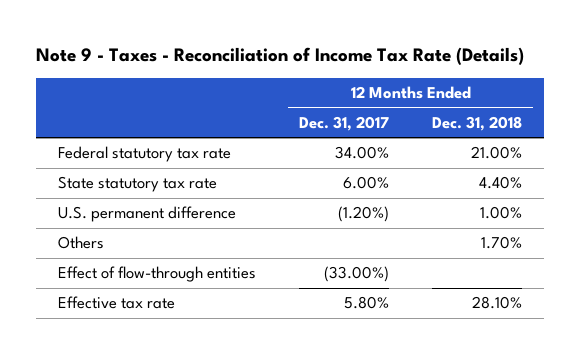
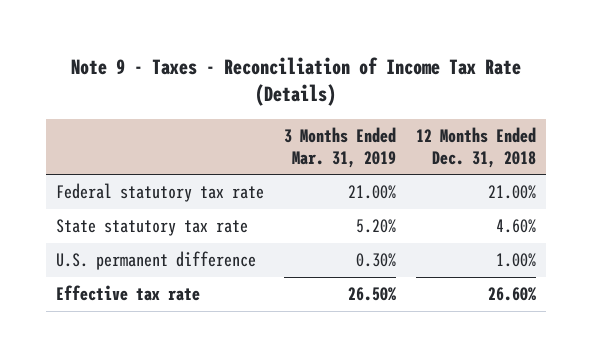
- | 12 Months Ended Dec. 31, 2017 | 12 Months Ended Dec. 31, 2018
+ | 3 Months Ended Mar. 31, 2019 | 12 Months Ended Dec. 31, 2018
- State statutory tax rate | 6.00% | 4.40%
+ State statutory tax rate | 5.20% | 4.60%
- Others | | 1.70%
- Effect of flow-through entities | (33.00%) |
- Effective tax rate | 5.80% | 28.10%
+ Effective tax rate | 26.50% | 26.60%

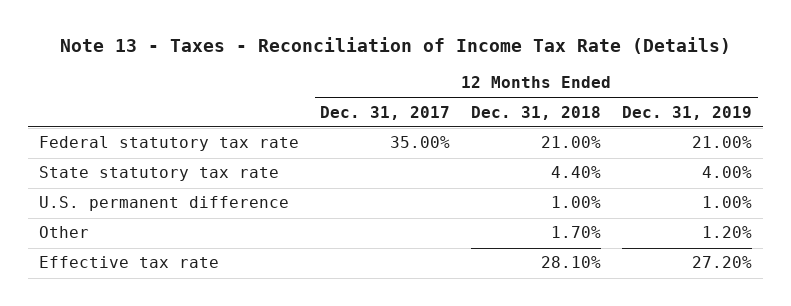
- Note 9 - Taxes - Reconciliation of Income Tax Rate (Details)
+ Note 13 - Taxes - Reconciliation of Income Tax Rate (Details)
- | 3 Months Ended Mar. 31, 2019 | 12 Months Ended Dec. 31, 2018
+ | 12 Months Ended Dec. 31, 2017 | 12 Months Ended Dec. 31, 2018 | 12 Months Ended Dec. 31, 2019
- State statutory tax rate | 5.20% | 4.60%
+ State statutory tax rate | | 4.40% | 4.00%
- Effective tax rate | 26.50% | 26.60%
+ Other | | 1.70% | 1.20%
+ Effective tax rate | | 28.10% | 27.20%

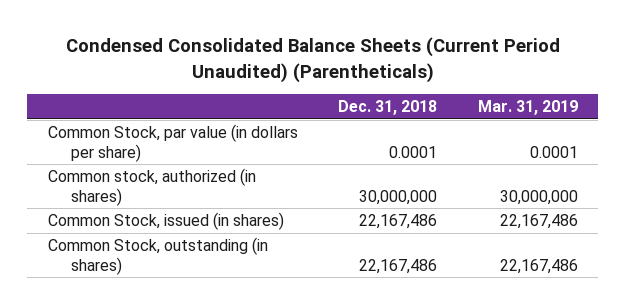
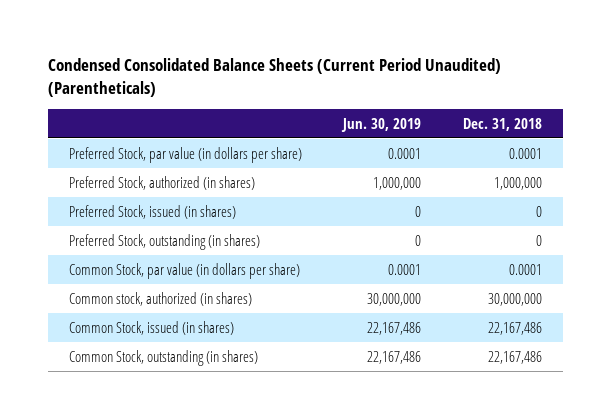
- | Dec. 31, 2018 | Mar. 31, 2019
+ | Jun. 30, 2019 | Dec. 31, 2018
+ Preferred Stock, par value (in dollars per share) | 0.0001 | 0.0001
+ Preferred Stock, authorized (in shares) | 1,000,000 | 1,000,000
+ Preferred Stock, issued (in shares) | 0 | 0
+ Preferred Stock, outstanding (in shares) | 0 | 0

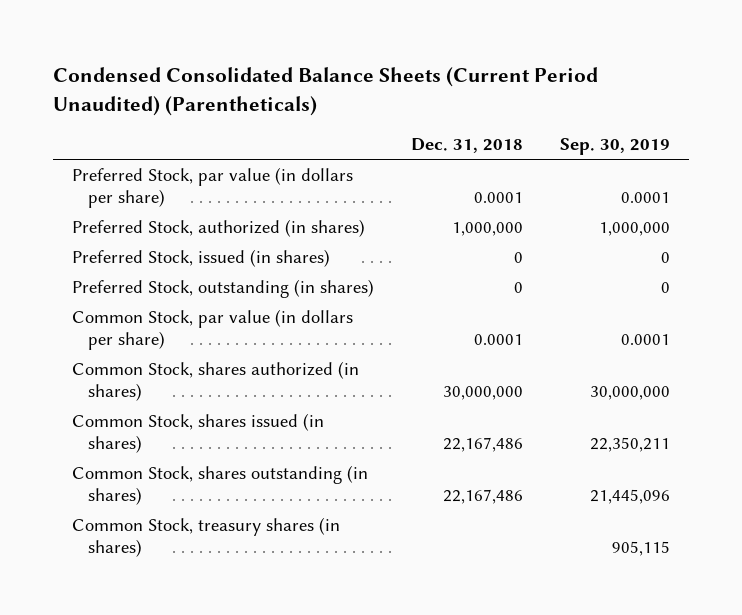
- | Jun. 30, 2019 | Dec. 31, 2018
+ | Dec. 31, 2018 | Sep. 30, 2019
- Common stock, authorized (in shares) | 30,000,000 | 30,000,000
- Common Stock, issued (in shares) | 22,167,486 | 22,167,486
- Common Stock, outstanding (in shares) | 22,167,486 | 22,167,486
+ Common Stock, shares authorized (in shares) | 30,000,000 | 30,000,000
+ Common Stock, shares issued (in shares) | 22,167,486 | 22,350,211
+ Common Stock, shares outstanding (in shares) | 22,167,486 | 21,445,096
+ Common Stock, treasury shares (in shares) | | 905,115

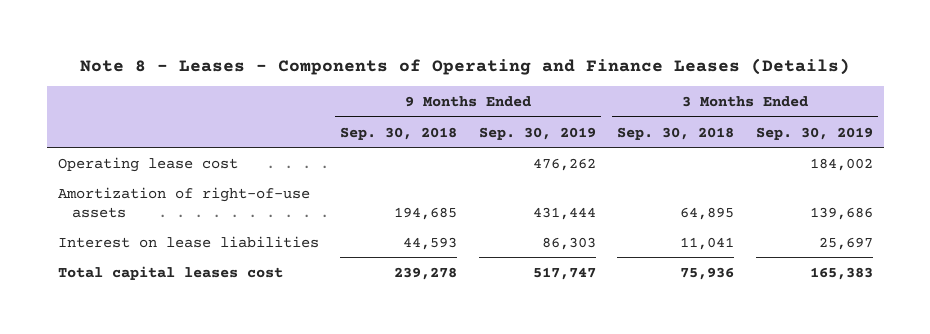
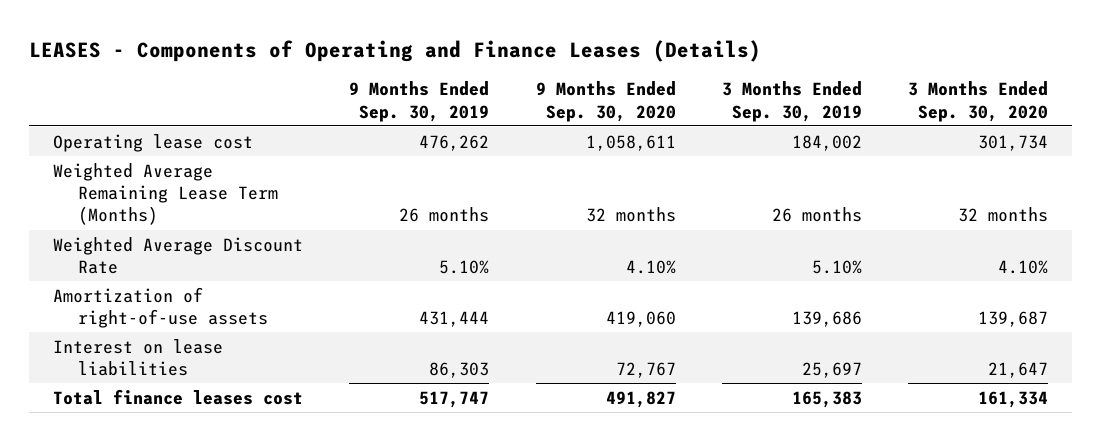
- Note 8 - Leases - Components of Operating and Finance Leases (Details)
+ LEASES - Components of Operating and Finance Leases (Details)
- | 9 Months Ended Sep. 30, 2018 | 9 Months Ended Sep. 30, 2019 | 3 Months Ended Sep. 30, 2018 | 3 Months Ended Sep. 30, 2019
+ | 9 Months Ended Sep. 30, 2019 | 9 Months Ended Sep. 30, 2020 | 3 Months Ended Sep. 30, 2019 | 3 Months Ended Sep. 30, 2020
+ Weighted Average Remaining Lease Term (Months) | 26 months | 32 months | 26 months | 32 months
+ Weighted Average Discount Rate | 5.10% | 4.10% | 5.10% | 4.10%
- Total capital leases cost | 239,278 | 517,747 | 75,936 | 165,383
+ Total finance leases cost | 517,747 | 491,827 | 165,383 | 161,334

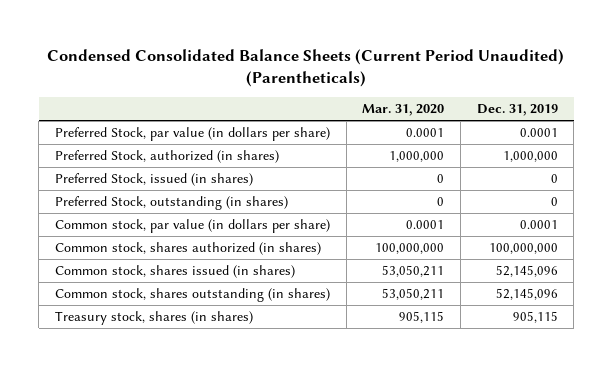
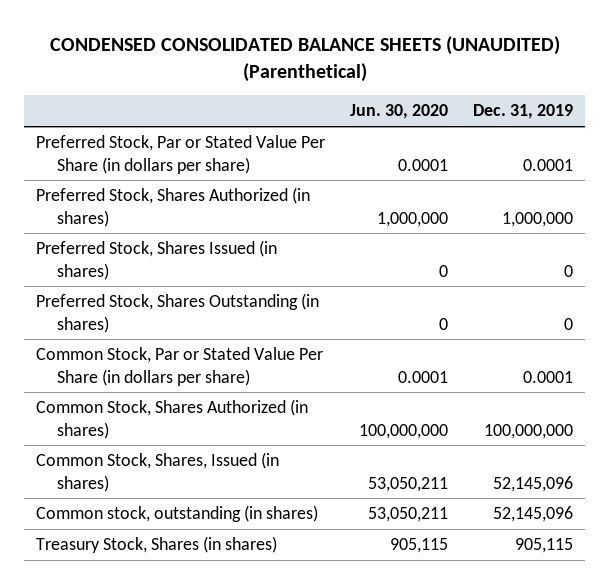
- Condensed Consolidated Balance Sheets (Current Period Unaudited) (Parentheticals)
+ CONDENSED CONSOLIDATED BALANCE SHEETS (UNAUDITED) (Parenthetical)
- | Mar. 31, 2020 | Dec. 31, 2019
+ | Jun. 30, 2020 | Dec. 31, 2019
- Preferred Stock, par value (in dollars per share) | 0.0001 | 0.0001
- Preferred Stock, authorized (in shares) | 1,000,000 | 1,000,000
- Preferred Stock, issued (in shares) | 0 | 0
- Preferred Stock, outstanding (in shares) | 0 | 0
- Common stock, par value (in dollars per share) | 0.0001 | 0.0001
- Common stock, shares authorized (in shares) | 100,000,000 | 100,000,000
- Common stock, shares issued (in shares) | 53,050,211 | 52,145,096
- Common stock, shares outstanding (in shares) | 53,050,211 | 52,145,096
- Treasury stock, shares (in shares) | 905,115 | 905,115
+ Preferred Stock, Par or Stated Value Per Share (in dollars per share) | 0.0001 | 0.0001
+ Preferred Stock, Shares Authorized (in shares) | 1,000,000 | 1,000,000
+ Preferred Stock, Shares Issued (in shares) | 0 | 0
+ Preferred Stock, Shares Outstanding (in shares) | 0 | 0
+ Common Stock, Par or Stated Value Per Share (in dollars per share) | 0.0001 | 0.0001
+ Common Stock, Shares Authorized (in shares) | 100,000,000 | 100,000,000
+ Common Stock, Shares, Issued (in shares) | 53,050,211 | 52,145,096
+ Common stock, outstanding (in shares) | 53,050,211 | 52,145,096
+ Treasury Stock, Shares (in shares) | 905,115 | 905,115

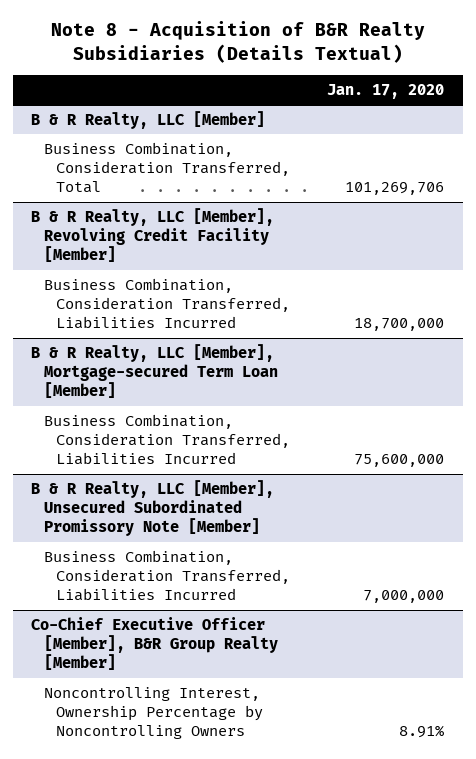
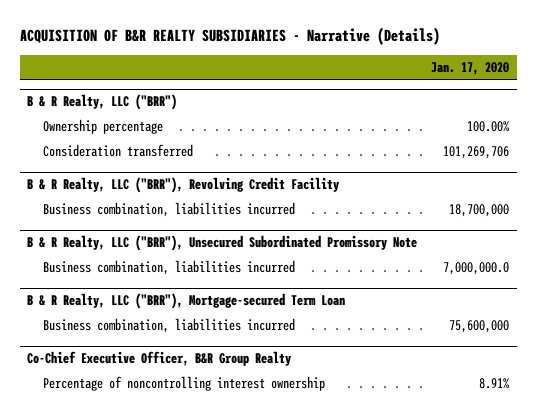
- Note 8 - Acquisition of B&R Realty Subsidiaries (Details Textual)
+ ACQUISITION OF B&R REALTY SUBSIDIARIES - Narrative (Details)
- B & R Realty, LLC [Member]
- Business Combination, Consideration Transferred, Total | 101,269,706
- B & R Realty, LLC [Member], Revolving Credit Facility [Member]
- Business Combination, Consideration Transferred, Liabilities Incurred | 18,700,000
- B & R Realty, LLC [Member], Mortgage-secured Term Loan [Member]
- Business Combination, Consideration Transferred, Liabilities Incurred | 75,600,000
- B & R Realty, LLC [Member], Unsecured Subordinated Promissory Note [Member]
- Business Combination, Consideration Transferred, Liabilities Incurred | 7,000,000
- Co-Chief Executive Officer [Member], B&R Group Realty [Member]
- Noncontrolling Interest, Ownership Percentage by Noncontrolling Owners | 8.91%
+ B & R Realty, LLC ("BRR")
+ Ownership percentage | 100.00%
+ Consideration transferred | 101,269,706
+ B & R Realty, LLC ("BRR"), Revolving Credit Facility
+ Business combination, liabilities incurred | 18,700,000
+ B & R Realty, LLC ("BRR"), Unsecured Subordinated Promissory Note
+ Business combination, liabilities incurred | 7,000,000.0
+ B & R Realty, LLC ("BRR"), Mortgage-secured Term Loan
+ Business combination, liabilities incurred | 75,600,000
+ Co-Chief Executive Officer, B&R Group Realty
+ Percentage of noncontrolling interest ownership | 8.91%

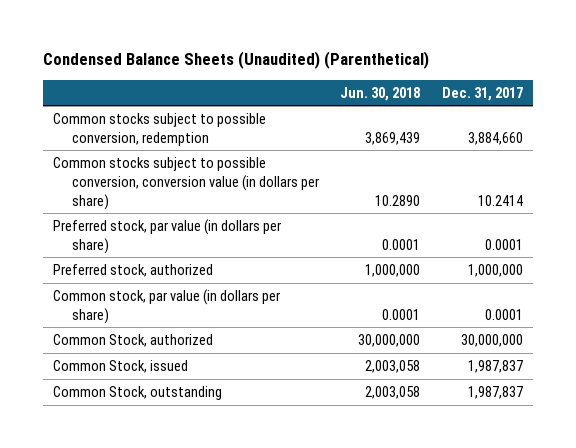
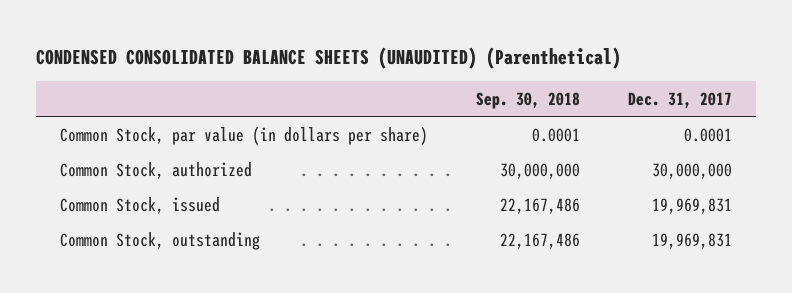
- Condensed Balance Sheets (Unaudited) (Parenthetical)
+ CONDENSED CONSOLIDATED BALANCE SHEETS (UNAUDITED) (Parenthetical)
- | Jun. 30, 2018 | Dec. 31, 2017
+ | Sep. 30, 2018 | Dec. 31, 2017
- Common stocks subject to possible conversion, redemption | 3,869,439 | 3,884,660
- Common stocks subject to possible conversion, conversion value (in dollars per share) | 10.2890 | 10.2414
- Preferred stock, par value (in dollars per share) | 0.0001 | 0.0001
- Preferred stock, authorized | 1,000,000 | 1,000,000
- Common stock, par value (in dollars per share) | 0.0001 | 0.0001
+ Common Stock, par value (in dollars per share) | 0.0001 | 0.0001
- Common Stock, issued | 2,003,058 | 1,987,837
- Common Stock, outstanding | 2,003,058 | 1,987,837
+ Common Stock, issued | 22,167,486 | 19,969,831
+ Common Stock, outstanding | 22,167,486 | 19,969,831

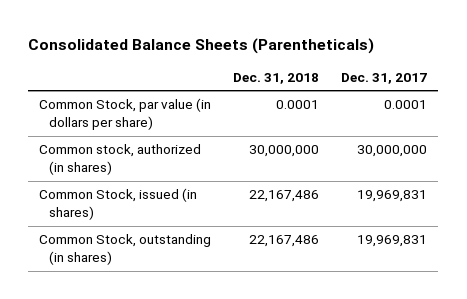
- CONDENSED CONSOLIDATED BALANCE SHEETS (UNAUDITED) (Parenthetical)
+ Consolidated Balance Sheets (Parentheticals)
- | Sep. 30, 2018 | Dec. 31, 2017
+ | Dec. 31, 2018 | Dec. 31, 2017
- Common Stock, authorized | 30,000,000 | 30,000,000
- Common Stock, issued | 22,167,486 | 19,969,831
- Common Stock, outstanding | 22,167,486 | 19,969,831
+ Common stock, authorized (in shares) | 30,000,000 | 30,000,000
+ Common Stock, issued (in shares) | 22,167,486 | 19,969,831
+ Common Stock, outstanding (in shares) | 22,167,486 | 19,969,831

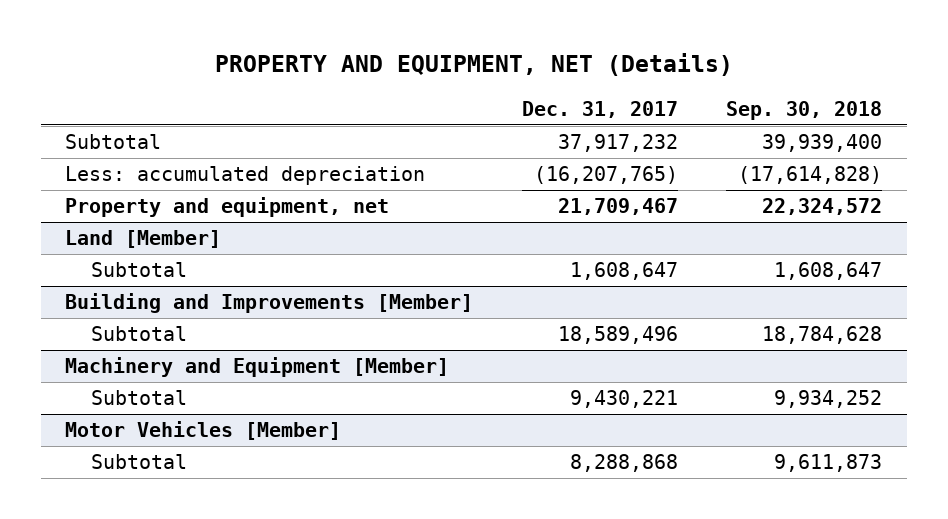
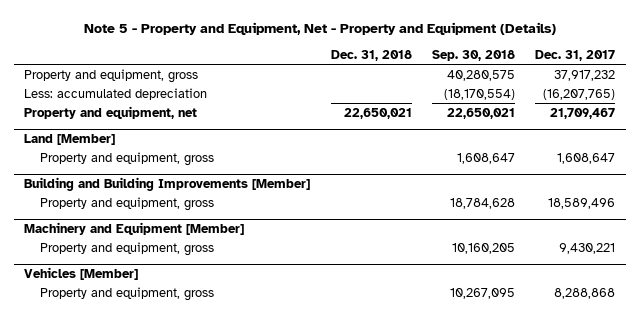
- PROPERTY AND EQUIPMENT, NET (Details)
+ Note 5 - Property and Equipment, Net - Property and Equipment (Details)
- | Dec. 31, 2017 | Sep. 30, 2018
+ | Dec. 31, 2018 | Sep. 30, 2018 | Dec. 31, 2017
- Subtotal | 37,917,232 | 39,939,400
- Less: accumulated depreciation | (16,207,765) | (17,614,828)
- Property and equipment, net | 21,709,467 | 22,324,572
+ Property and equipment, gross | | 40,280,575 | 37,917,232
+ Less: accumulated depreciation | | (18,170,554) | (16,207,765)
+ Property and equipment, net | 22,650,021 | 22,650,021 | 21,709,467
@ Land [Member]
- Subtotal | 1,608,647 | 1,608,647
- Building and Improvements [Member]
- Subtotal | 18,589,496 | 18,784,628
@ Land [Member]
+ Property and equipment, gross | | 1,608,647 | 1,608,647
+ Building and Building Improvements [Member]
+ Property and equipment, gross | | 18,784,628 | 18,589,496
@ Machinery and Equipment [Member]
- Subtotal | 9,430,221 | 9,934,252
- Motor Vehicles [Member]
- Subtotal | 8,288,868 | 9,611,873
@ Machinery and Equipment [Member]
+ Property and equipment, gross | | 10,160,205 | 9,430,221
+ Vehicles [Member]
+ Property and equipment, gross | | 10,267,095 | 8,288,868

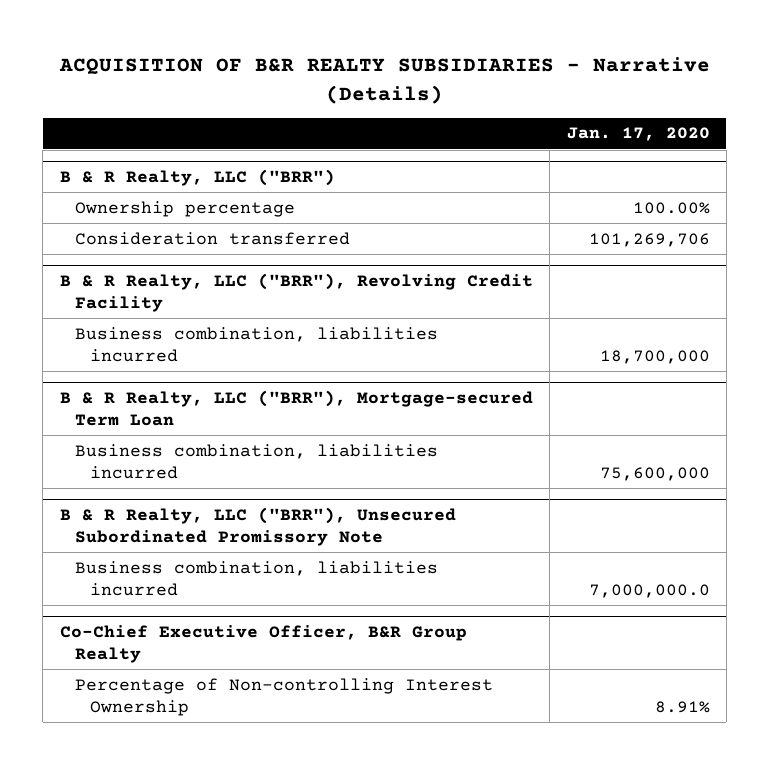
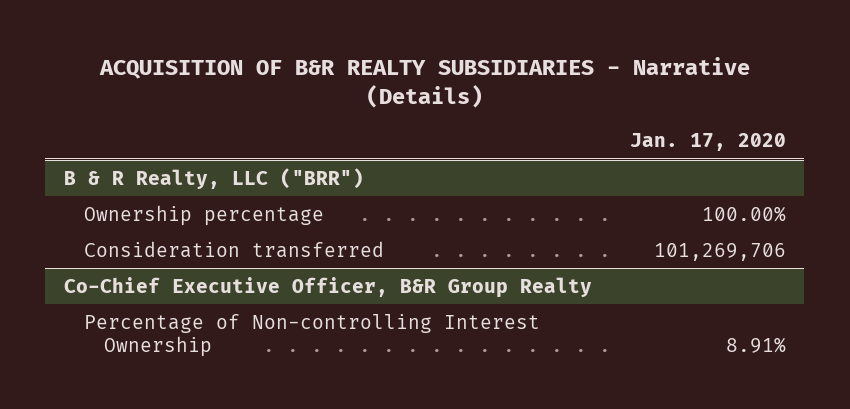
- B & R Realty, LLC ("BRR"), Revolving Credit Facility
- Business combination, liabilities incurred | 18,700,000
- B & R Realty, LLC ("BRR"), Mortgage-secured Term Loan
- Business combination, liabilities incurred | 75,600,000
- B & R Realty, LLC ("BRR"), Unsecured Subordinated Promissory Note
- Business combination, liabilities incurred | 7,000,000.0

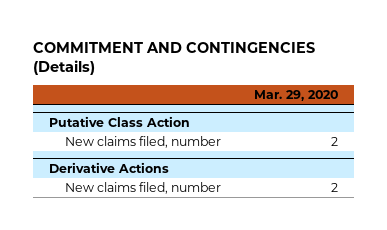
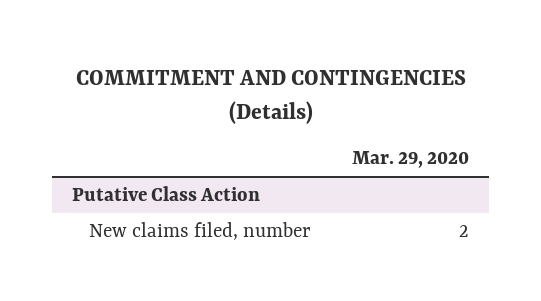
- Derivative Actions
- New claims filed, number | 2

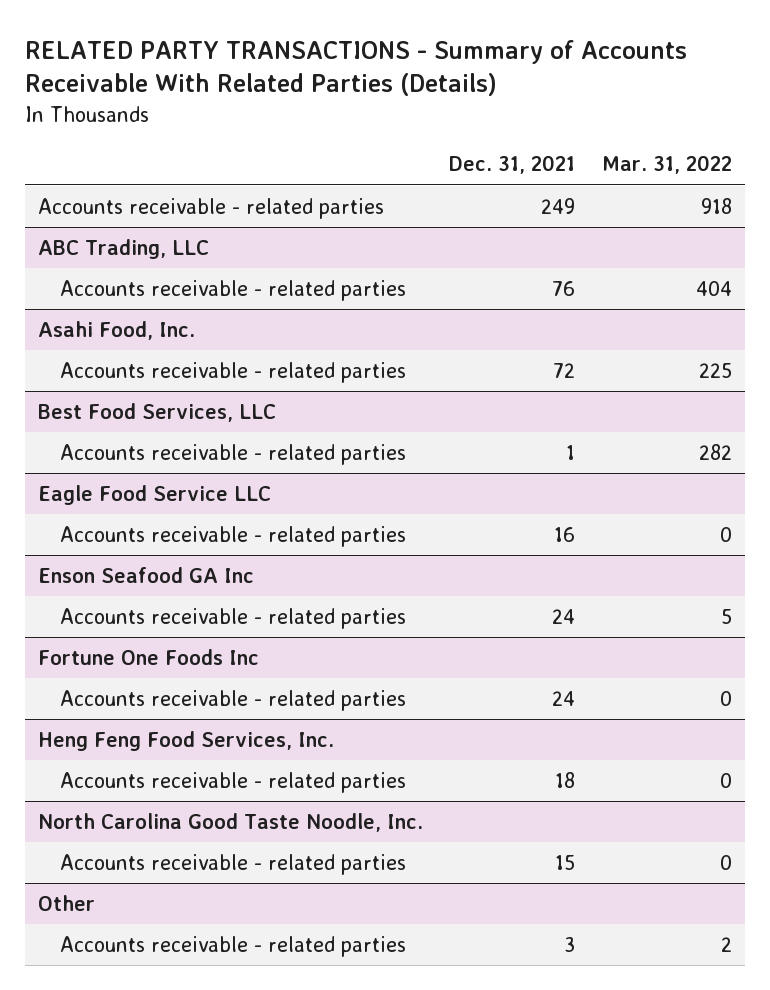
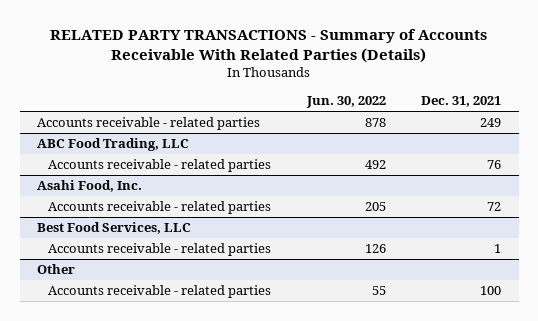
- | Dec. 31, 2021 | Mar. 31, 2022
+ | Jun. 30, 2022 | Dec. 31, 2021
- ABC Trading, LLC
+ ABC Food Trading, LLC
- Eagle Food Service LLC
- Accounts receivable - related parties | 16 | 0
- Enson Seafood GA Inc
- Accounts receivable - related parties | 24 | 5
- Fortune One Foods Inc
- Accounts receivable - related parties | 24 | 0
- Heng Feng Food Services, Inc.
- Accounts receivable - related parties | 18 | 0
- North Carolina Good Taste Noodle, Inc.
- Accounts receivable - related parties | 15 | 0
@ Other
- Accounts receivable - related parties | 3 | 2
+ Accounts receivable - related parties | 55 | 100

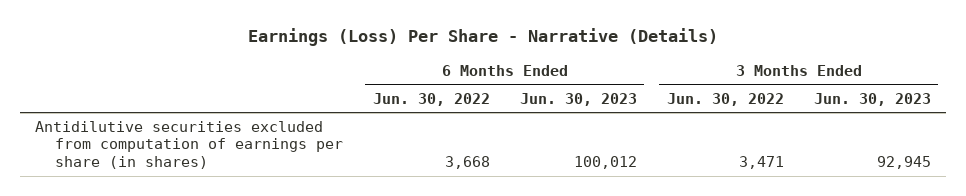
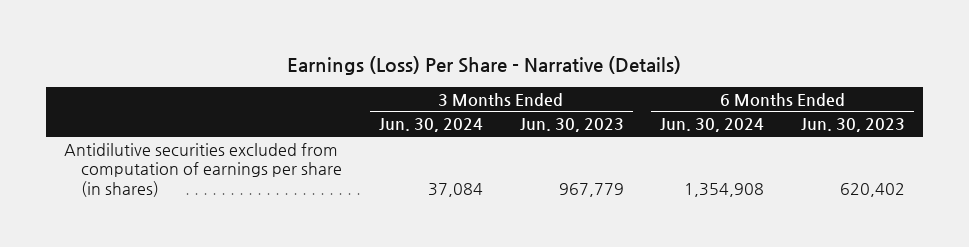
- | 6 Months Ended Jun. 30, 2022 | 6 Months Ended Jun. 30, 2023 | 3 Months Ended Jun. 30, 2022 | 3 Months Ended Jun. 30, 2023
+ | 3 Months Ended Jun. 30, 2024 | 3 Months Ended Jun. 30, 2023 | 6 Months Ended Jun. 30, 2024 | 6 Months Ended Jun. 30, 2023
- Antidilutive securities excluded from computation of earnings per share (in shares) | 3,668 | 100,012 | 3,471 | 92,945
+ Antidilutive securities excluded from computation of earnings per share (in shares) | 37,084 | 967,779 | 1,354,908 | 620,402

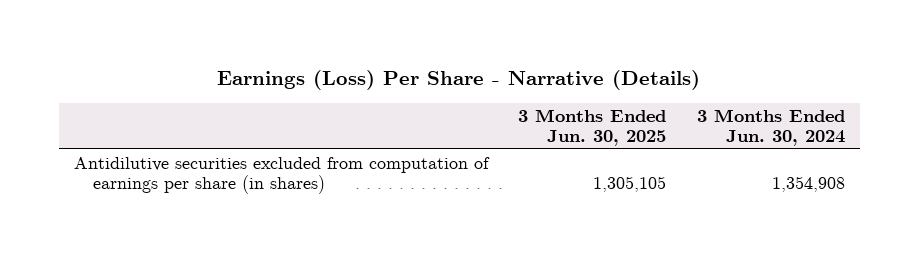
- | 3 Months Ended Jun. 30, 2024 | 3 Months Ended Jun. 30, 2023 | 6 Months Ended Jun. 30, 2024 | 6 Months Ended Jun. 30, 2023
+ | 3 Months Ended Jun. 30, 2025 | 3 Months Ended Jun. 30, 2024
- Antidilutive securities excluded from computation of earnings per share (in shares) | 37,084 | 967,779 | 1,354,908 | 620,402
+ Antidilutive securities excluded from computation of earnings per share (in shares) | 1,305,105 | 1,354,908

